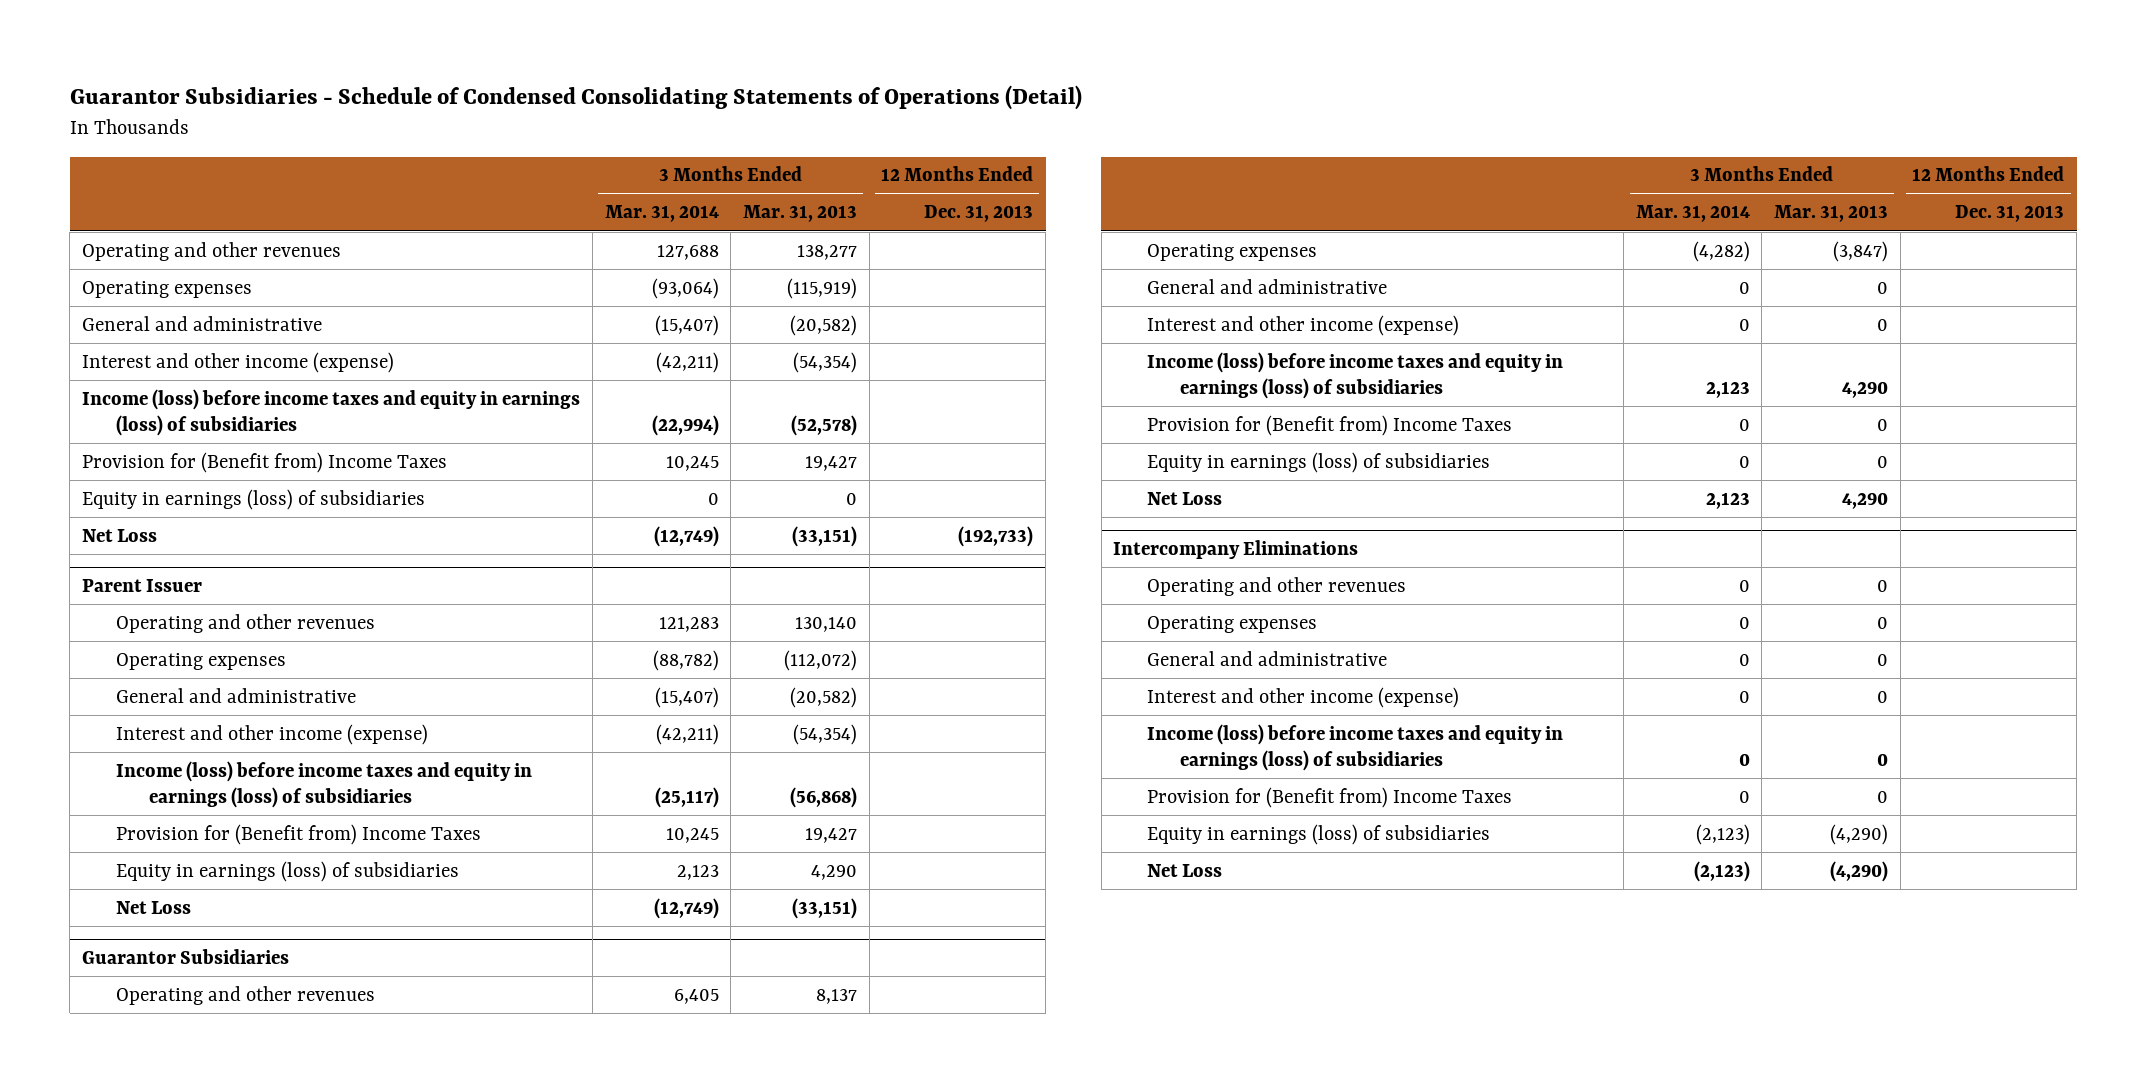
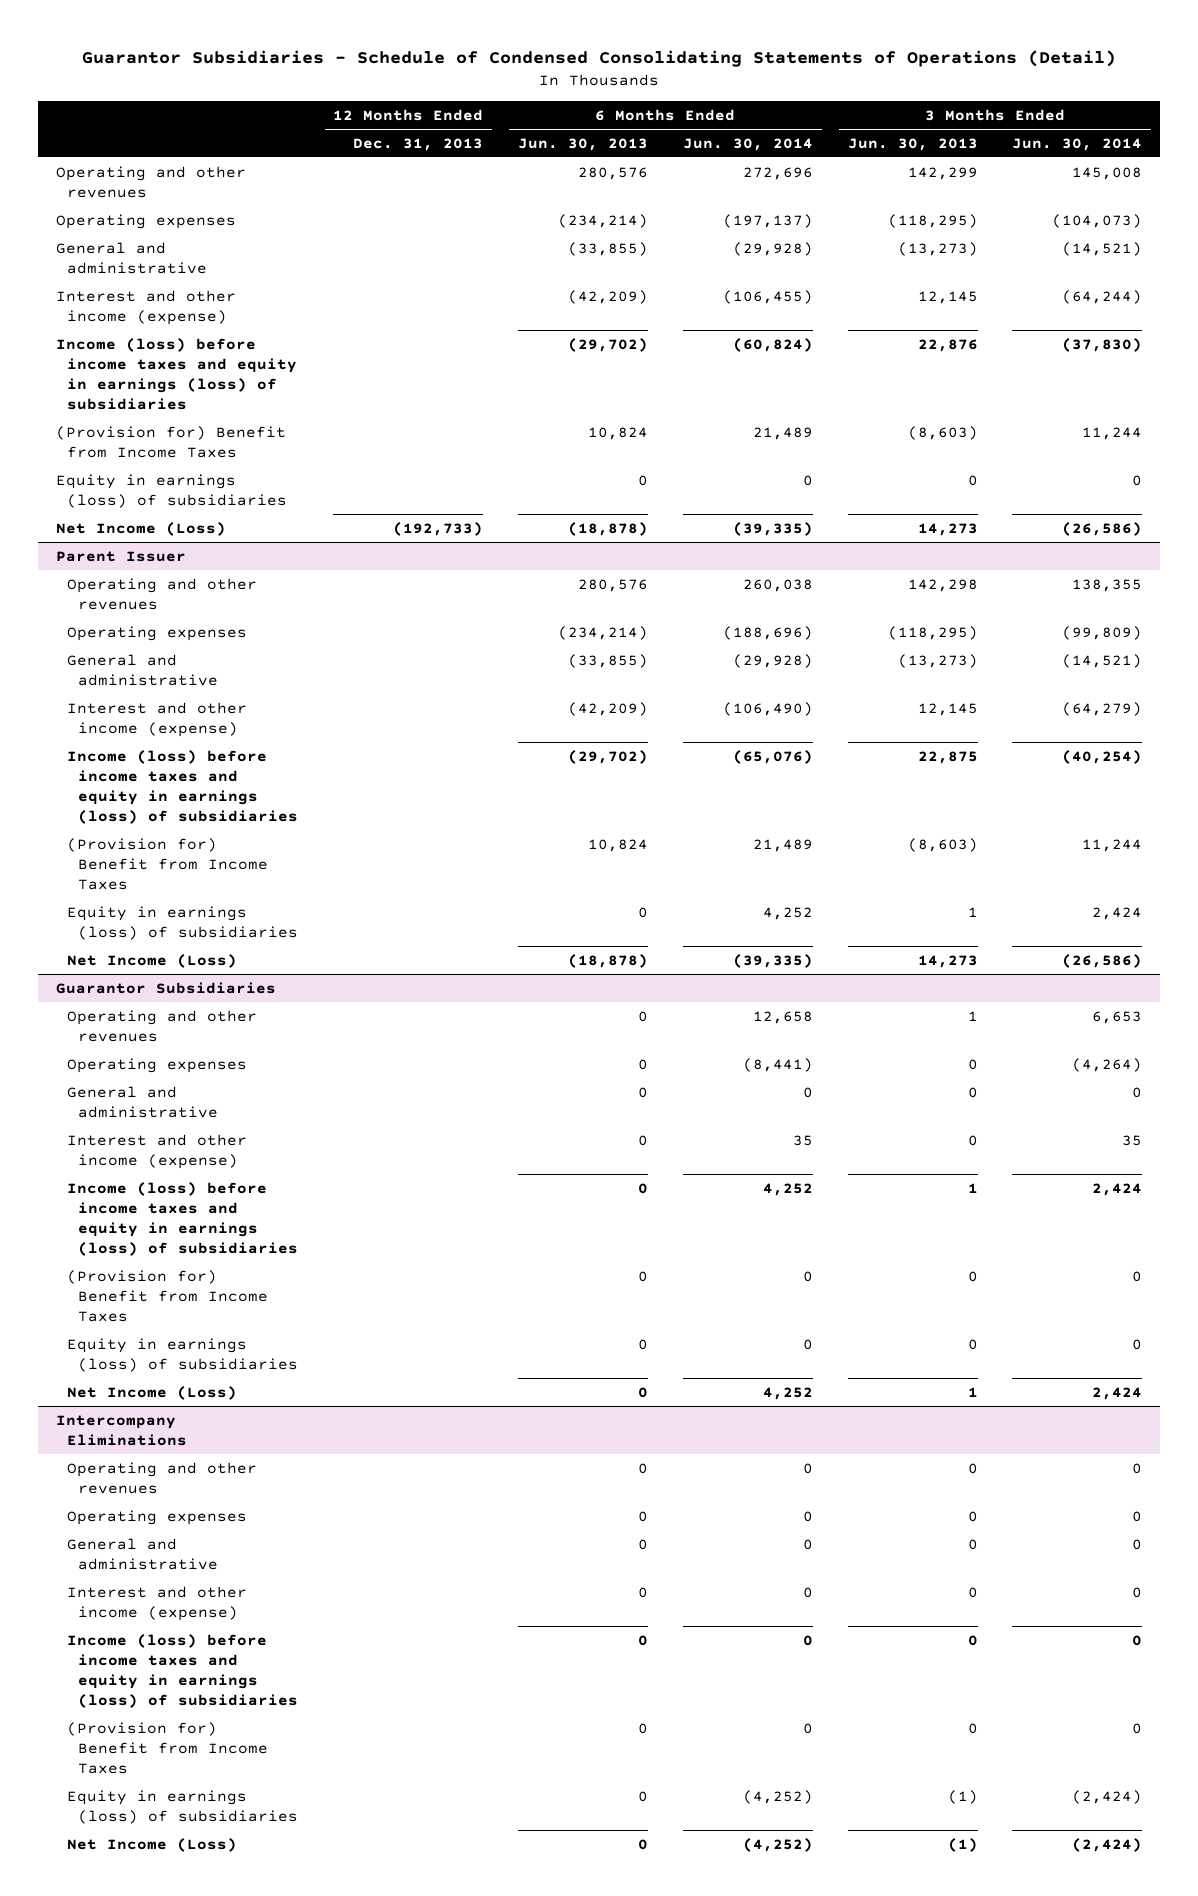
- | 3 Months Ended Mar. 31, 2014 | 3 Months Ended Mar. 31, 2013 | 12 Months Ended Dec. 31, 2013
+ | 12 Months Ended Dec. 31, 2013 | 6 Months Ended Jun. 30, 2013 | 6 Months Ended Jun. 30, 2014 | 3 Months Ended Jun. 30, 2013 | 3 Months Ended Jun. 30, 2014
- Provision for (Benefit from) Income Taxes | 10,245 | 19,427 |
+ (Provision for) Benefit from Income Taxes | | 10,824 | 21,489 | (8,603) | 11,244
- Net Loss | (12,749) | (33,151) | (192,733)
+ Net Income (Loss) | (192,733) | (18,878) | (39,335) | 14,273 | (26,586)
@ Parent Issuer
- Provision for (Benefit from) Income Taxes | 10,245 | 19,427 |
+ (Provision for) Benefit from Income Taxes | | 10,824 | 21,489 | (8,603) | 11,244
- Net Loss | (12,749) | (33,151) |
+ Net Income (Loss) | | (18,878) | (39,335) | 14,273 | (26,586)
@ Guarantor Subsidiaries
- Provision for (Benefit from) Income Taxes | 0 | 0 |
+ (Provision for) Benefit from Income Taxes | | 0 | 0 | 0 | 0
- Net Loss | 2,123 | 4,290 |
+ Net Income (Loss) | | 0 | 4,252 | 1 | 2,424
@ Intercompany Eliminations
- Provision for (Benefit from) Income Taxes | 0 | 0 |
+ (Provision for) Benefit from Income Taxes | | 0 | 0 | 0 | 0
- Net Loss | (2,123) | (4,290) |
+ Net Income (Loss) | | 0 | (4,252) | (1) | (2,424)

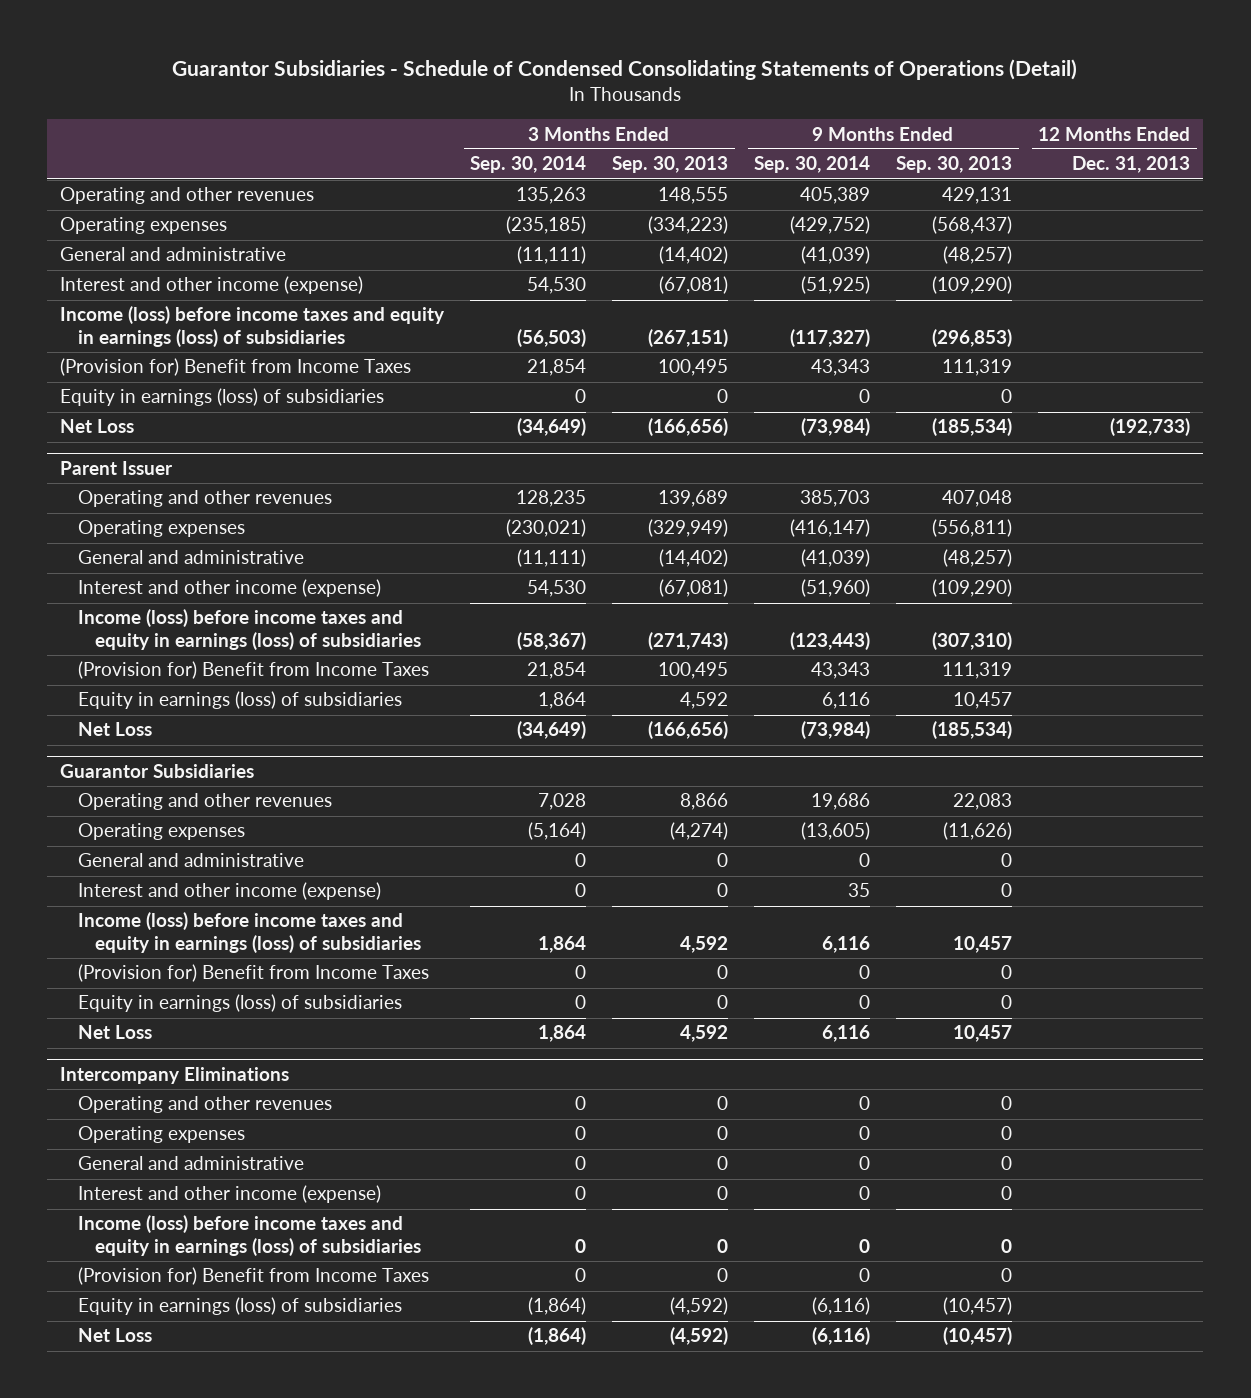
- | 12 Months Ended Dec. 31, 2013 | 6 Months Ended Jun. 30, 2013 | 6 Months Ended Jun. 30, 2014 | 3 Months Ended Jun. 30, 2013 | 3 Months Ended Jun. 30, 2014
+ | 3 Months Ended Sep. 30, 2014 | 3 Months Ended Sep. 30, 2013 | 9 Months Ended Sep. 30, 2014 | 9 Months Ended Sep. 30, 2013 | 12 Months Ended Dec. 31, 2013
- Net Income (Loss) | (192,733) | (18,878) | (39,335) | 14,273 | (26,586)
+ Net Loss | (34,649) | (166,656) | (73,984) | (185,534) | (192,733)
@ Parent Issuer
- Net Income (Loss) | | (18,878) | (39,335) | 14,273 | (26,586)
+ Net Loss | (34,649) | (166,656) | (73,984) | (185,534) |
@ Guarantor Subsidiaries
- Net Income (Loss) | | 0 | 4,252 | 1 | 2,424
+ Net Loss | 1,864 | 4,592 | 6,116 | 10,457 |
@ Intercompany Eliminations
- Net Income (Loss) | | 0 | (4,252) | (1) | (2,424)
+ Net Loss | (1,864) | (4,592) | (6,116) | (10,457) |

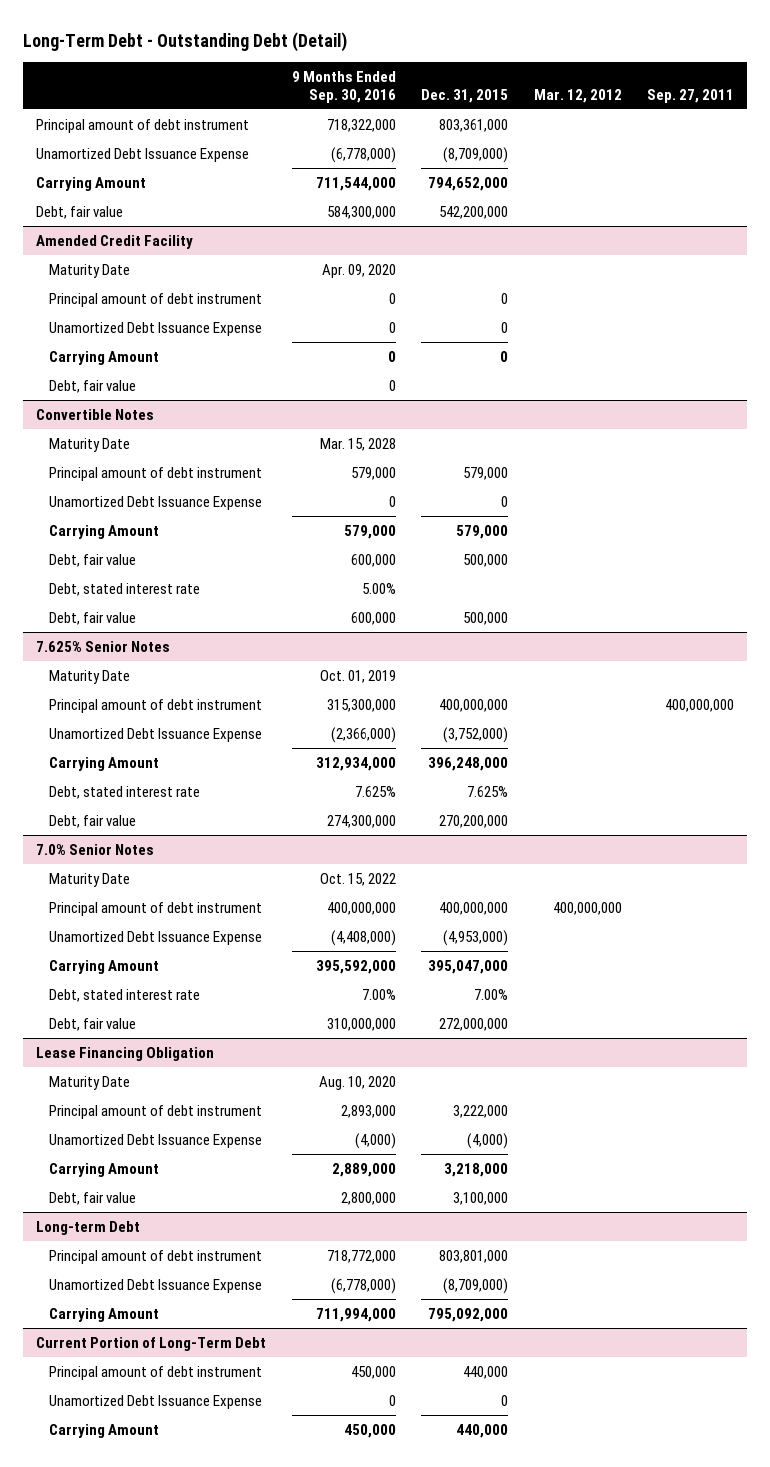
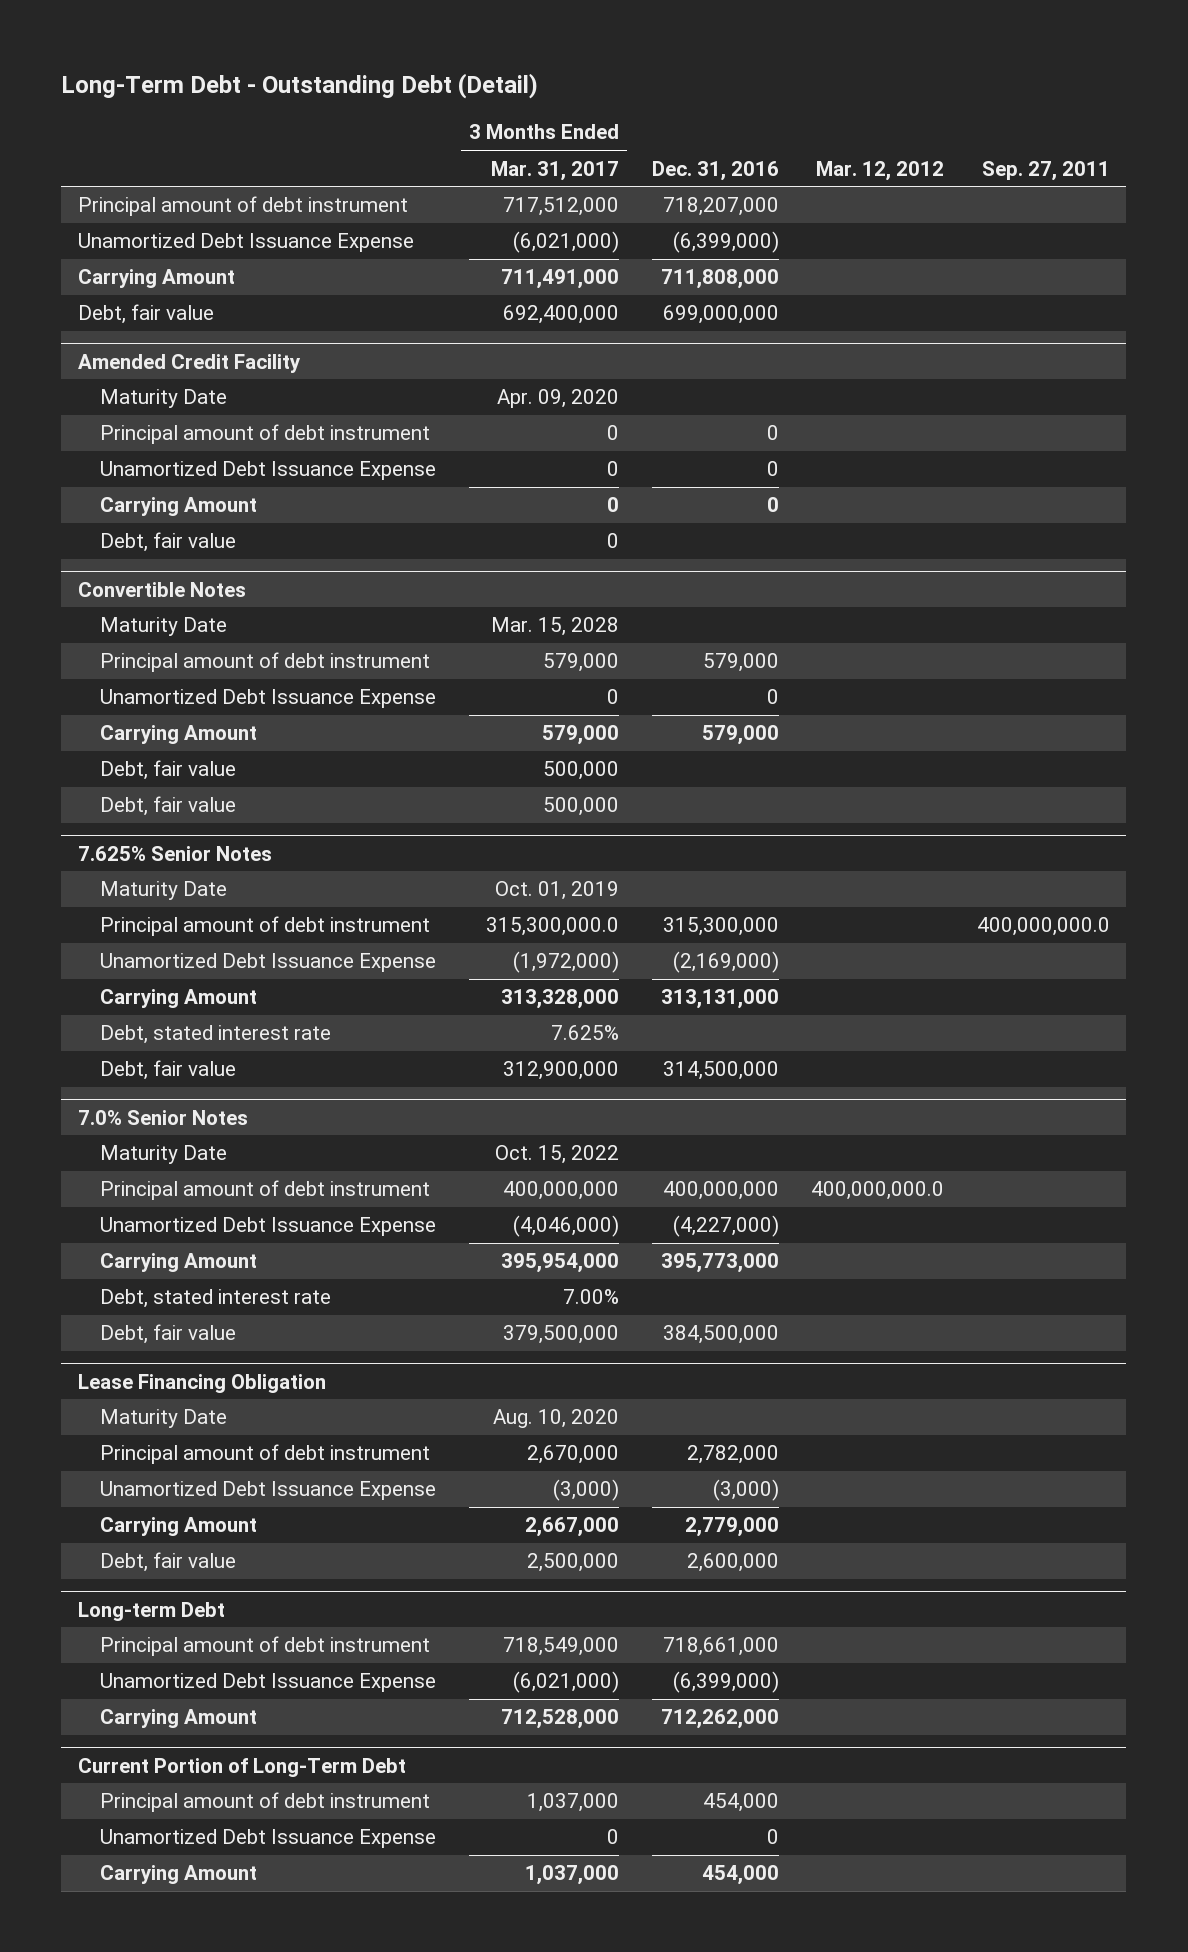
- | 9 Months Ended Sep. 30, 2016 | Dec. 31, 2015 | Mar. 12, 2012 | Sep. 27, 2011
+ | 3 Months Ended Mar. 31, 2017 | Dec. 31, 2016 | Mar. 12, 2012 | Sep. 27, 2011
@ Convertible Notes
- Debt, stated interest rate | 5.00% | | |
@ 7.625% Senior Notes
- Principal amount of debt instrument | 315,300,000 | 400,000,000 | | 400,000,000
+ Principal amount of debt instrument | 315,300,000.0 | 315,300,000 | | 400,000,000.0
@ 7.0% Senior Notes
- Principal amount of debt instrument | 400,000,000 | 400,000,000 | 400,000,000 |
+ Principal amount of debt instrument | 400,000,000 | 400,000,000 | 400,000,000.0 |

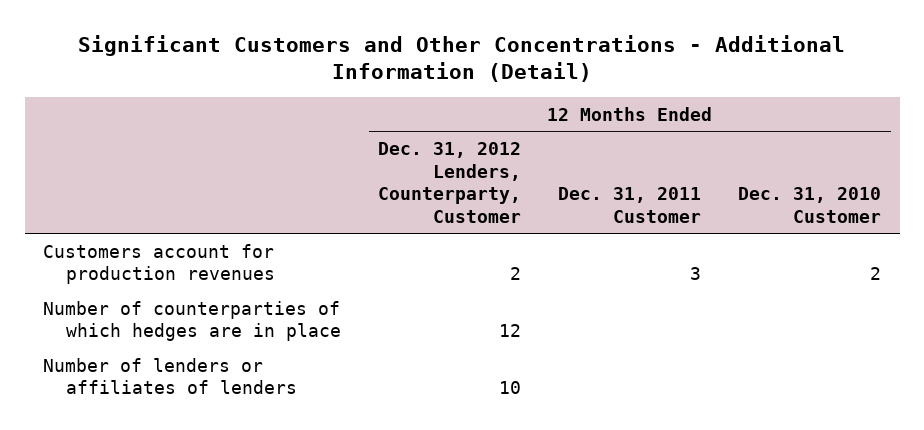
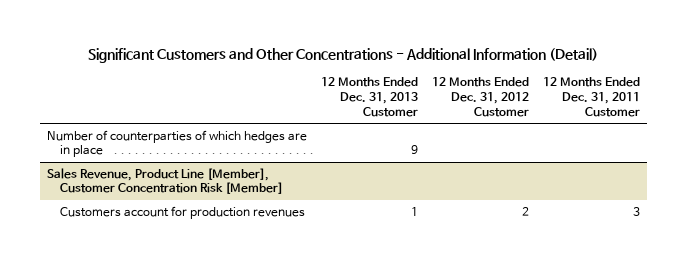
- | 12 Months Ended Dec. 31, 2012 Lenders, Counterparty, Customer | 12 Months Ended Dec. 31, 2011 Customer | 12 Months Ended Dec. 31, 2010 Customer
+ | 12 Months Ended Dec. 31, 2013 Customer | 12 Months Ended Dec. 31, 2012 Customer | 12 Months Ended Dec. 31, 2011 Customer
- Customers account for production revenues | 2 | 3 | 2
- Number of lenders or affiliates of lenders | 10 | |
+ Sales Revenue, Product Line [Member], Customer Concentration Risk [Member]
+ Customers account for production revenues | 1 | 2 | 3

